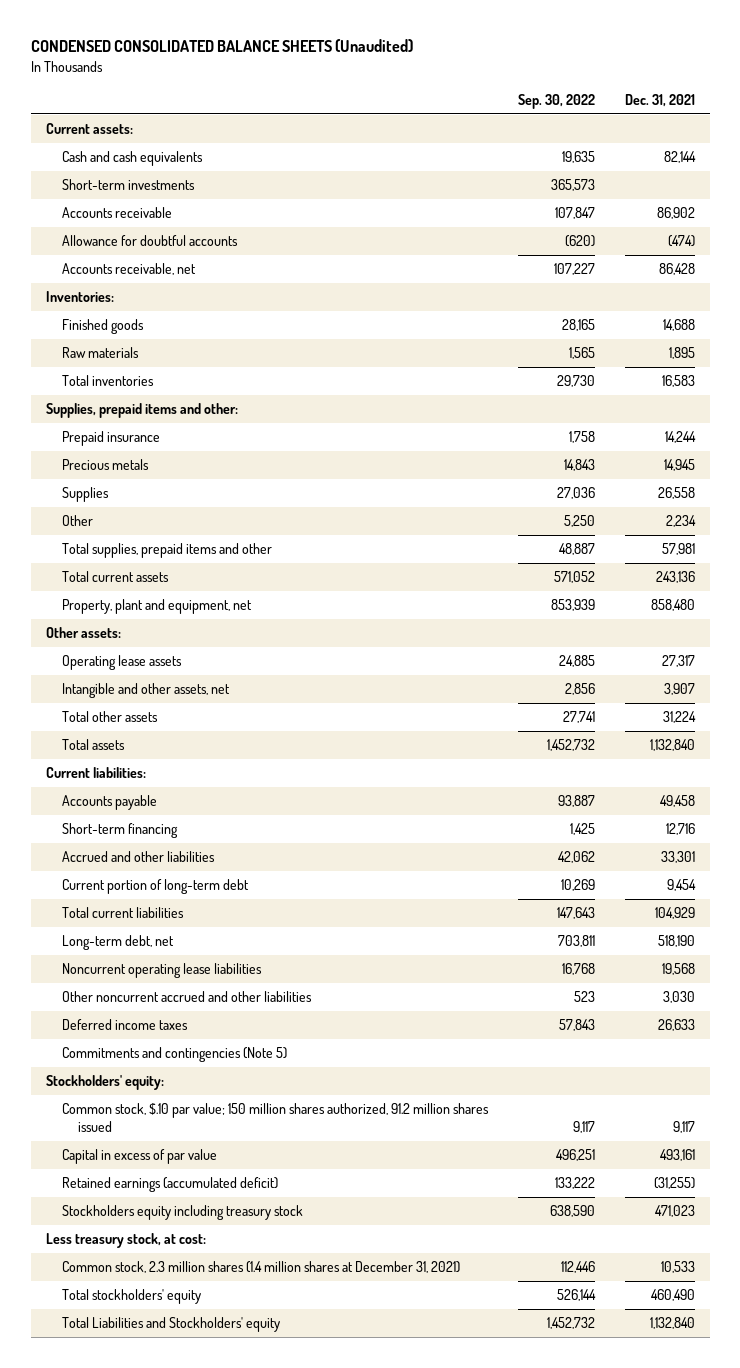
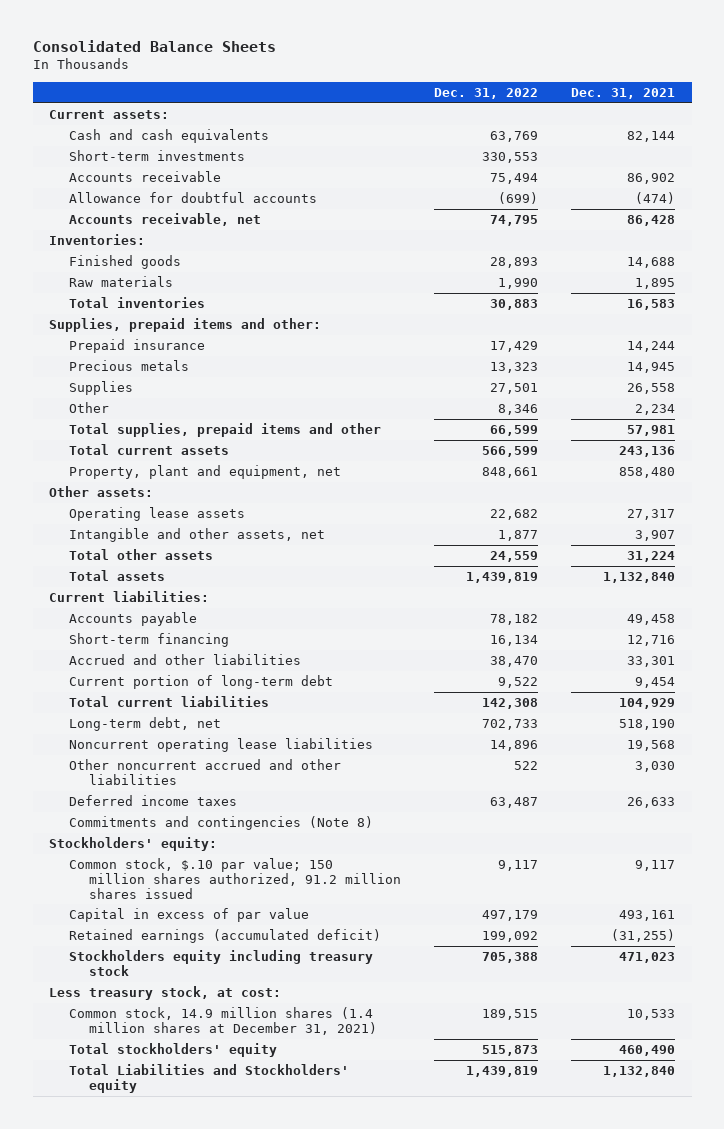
- CONDENSED CONSOLIDATED BALANCE SHEETS (Unaudited)
+ Consolidated Balance Sheets
- | Sep. 30, 2022 | Dec. 31, 2021
+ | Dec. 31, 2022 | Dec. 31, 2021
- Commitments and contingencies (Note 5)
+ Commitments and contingencies (Note 8)
- Common stock, 2.3 million shares (1.4 million shares at December 31, 2021) | 112,446 | 10,533
+ Common stock, 14.9 million shares (1.4 million shares at December 31, 2021) | 189,515 | 10,533

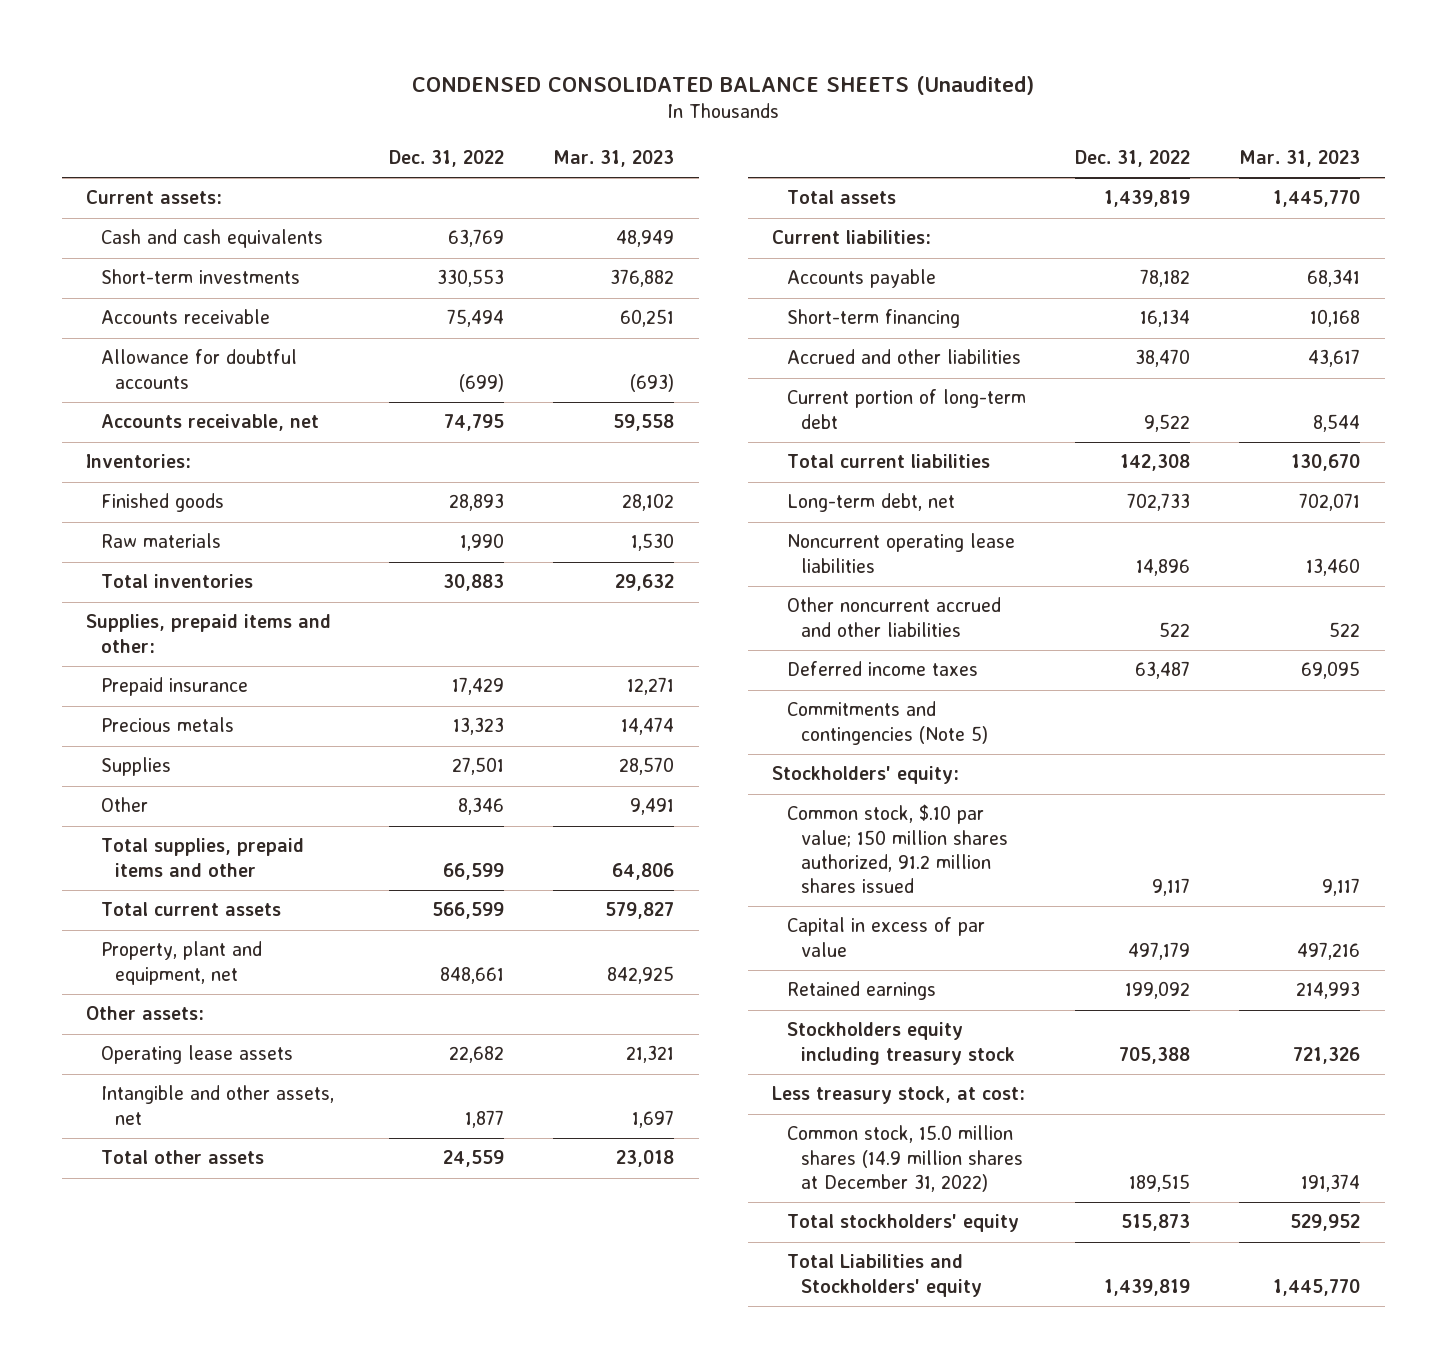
- Consolidated Balance Sheets
+ CONDENSED CONSOLIDATED BALANCE SHEETS (Unaudited)
- | Dec. 31, 2022 | Dec. 31, 2021
+ | Dec. 31, 2022 | Mar. 31, 2023
- Commitments and contingencies (Note 8)
+ Commitments and contingencies (Note 5)
- Retained earnings (accumulated deficit) | 199,092 | (31,255)
+ Retained earnings | 199,092 | 214,993
- Common stock, 14.9 million shares (1.4 million shares at December 31, 2021) | 189,515 | 10,533
+ Common stock, 15.0 million shares (14.9 million shares at December 31, 2022) | 189,515 | 191,374

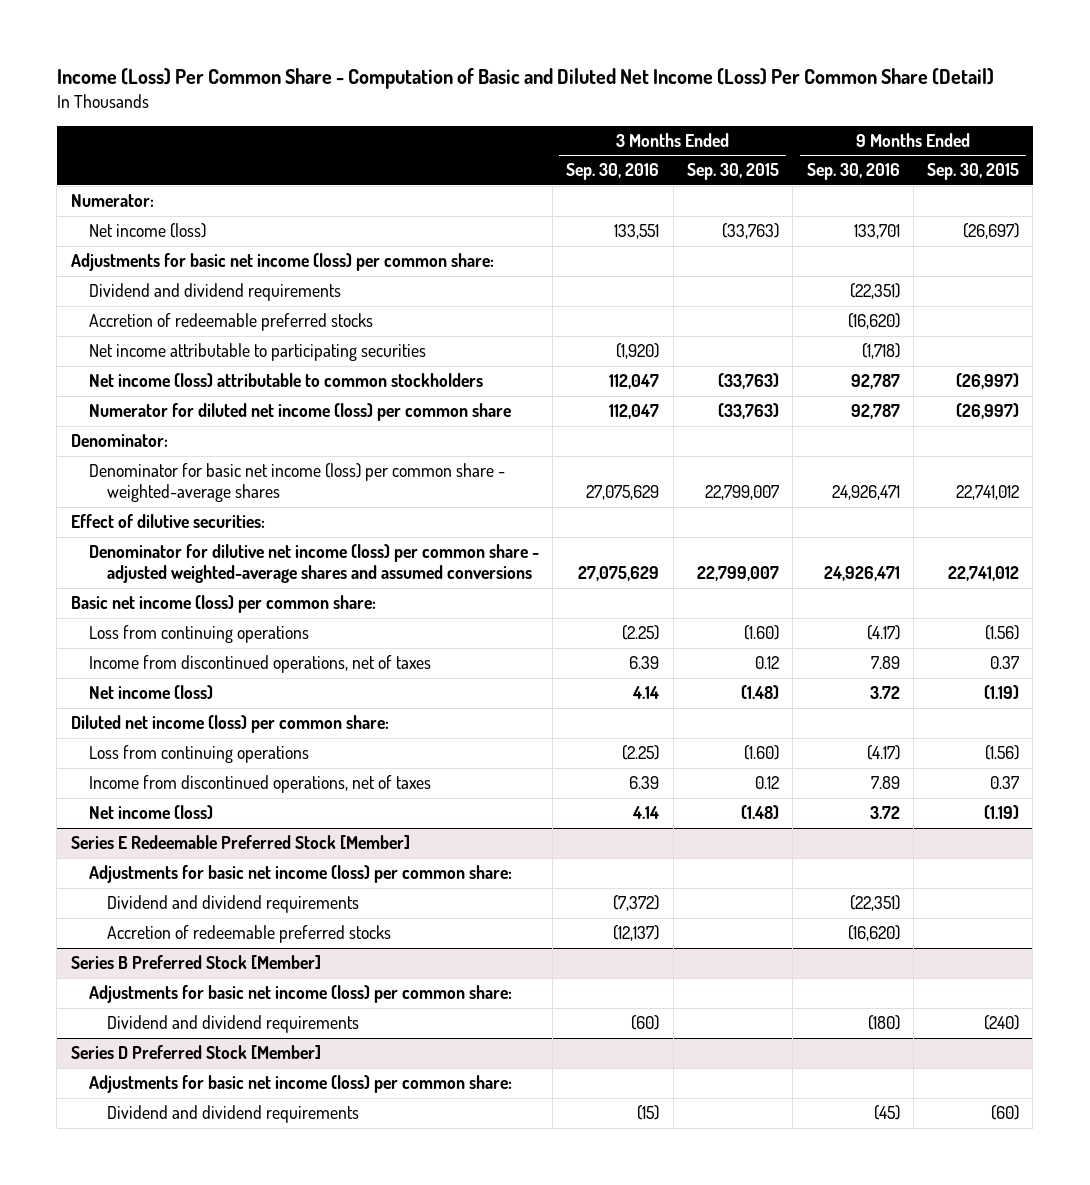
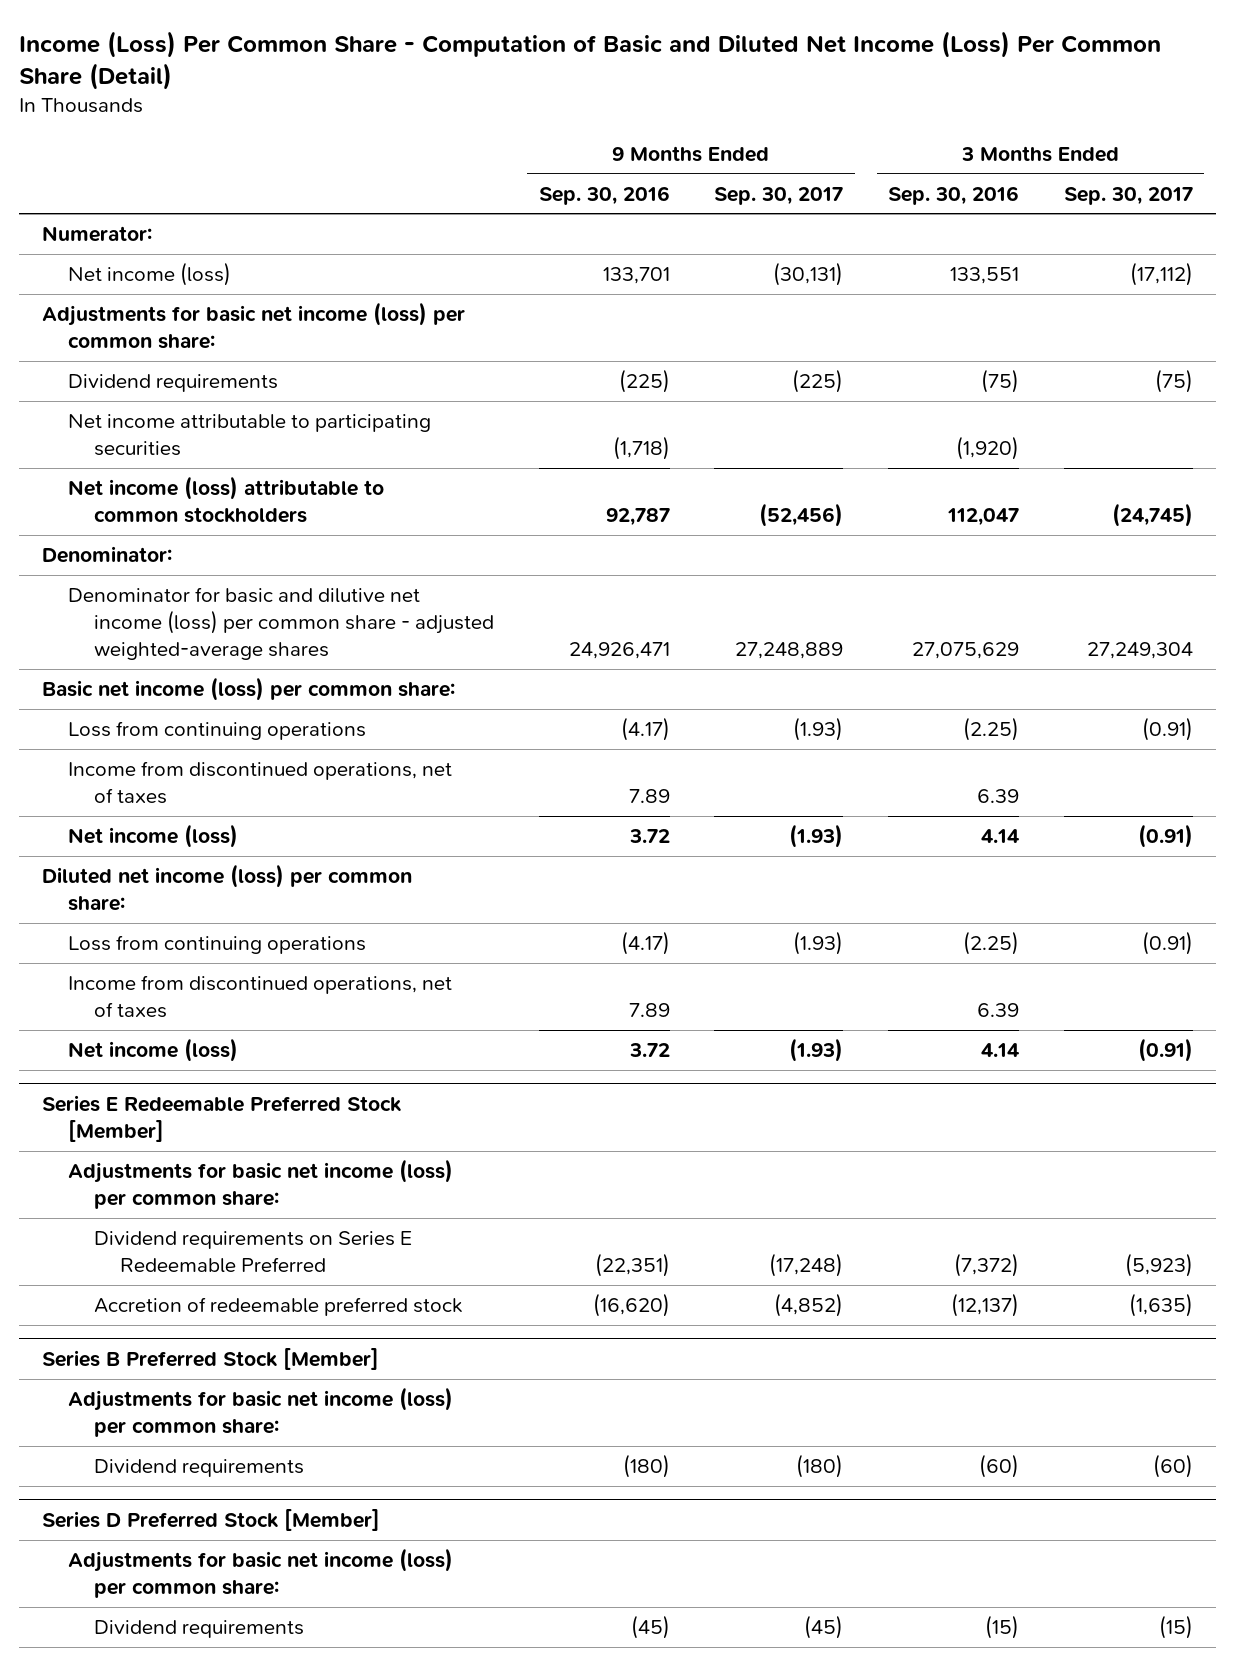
- | 3 Months Ended Sep. 30, 2016 | 3 Months Ended Sep. 30, 2015 | 9 Months Ended Sep. 30, 2016 | 9 Months Ended Sep. 30, 2015
+ | 9 Months Ended Sep. 30, 2016 | 9 Months Ended Sep. 30, 2017 | 3 Months Ended Sep. 30, 2016 | 3 Months Ended Sep. 30, 2017
- Dividend and dividend requirements | | | (22,351) |
- Accretion of redeemable preferred stocks | | | (16,620) |
+ Dividend requirements | (225) | (225) | (75) | (75)
- Numerator for diluted net income (loss) per common share | 112,047 | (33,763) | 92,787 | (26,997)
- Denominator for basic net income (loss) per common share - weighted-average shares | 27,075,629 | 22,799,007 | 24,926,471 | 22,741,012
- Effect of dilutive securities:
- Denominator for dilutive net income (loss) per common share - adjusted weighted-average shares and assumed conversions | 27,075,629 | 22,799,007 | 24,926,471 | 22,741,012
+ Denominator for basic and dilutive net income (loss) per common share - adjusted weighted-average shares | 24,926,471 | 27,248,889 | 27,075,629 | 27,249,304
@ Series E Redeemable Preferred Stock [Member]
- Dividend and dividend requirements | (7,372) | | (22,351) |
- Accretion of redeemable preferred stocks | (12,137) | | (16,620) |
+ Dividend requirements on Series E Redeemable Preferred | (22,351) | (17,248) | (7,372) | (5,923)
+ Accretion of redeemable preferred stock | (16,620) | (4,852) | (12,137) | (1,635)
@ Series B Preferred Stock [Member]
- Dividend and dividend requirements | (60) | | (180) | (240)
+ Dividend requirements | (180) | (180) | (60) | (60)
@ Series D Preferred Stock [Member]
- Dividend and dividend requirements | (15) | | (45) | (60)
+ Dividend requirements | (45) | (45) | (15) | (15)

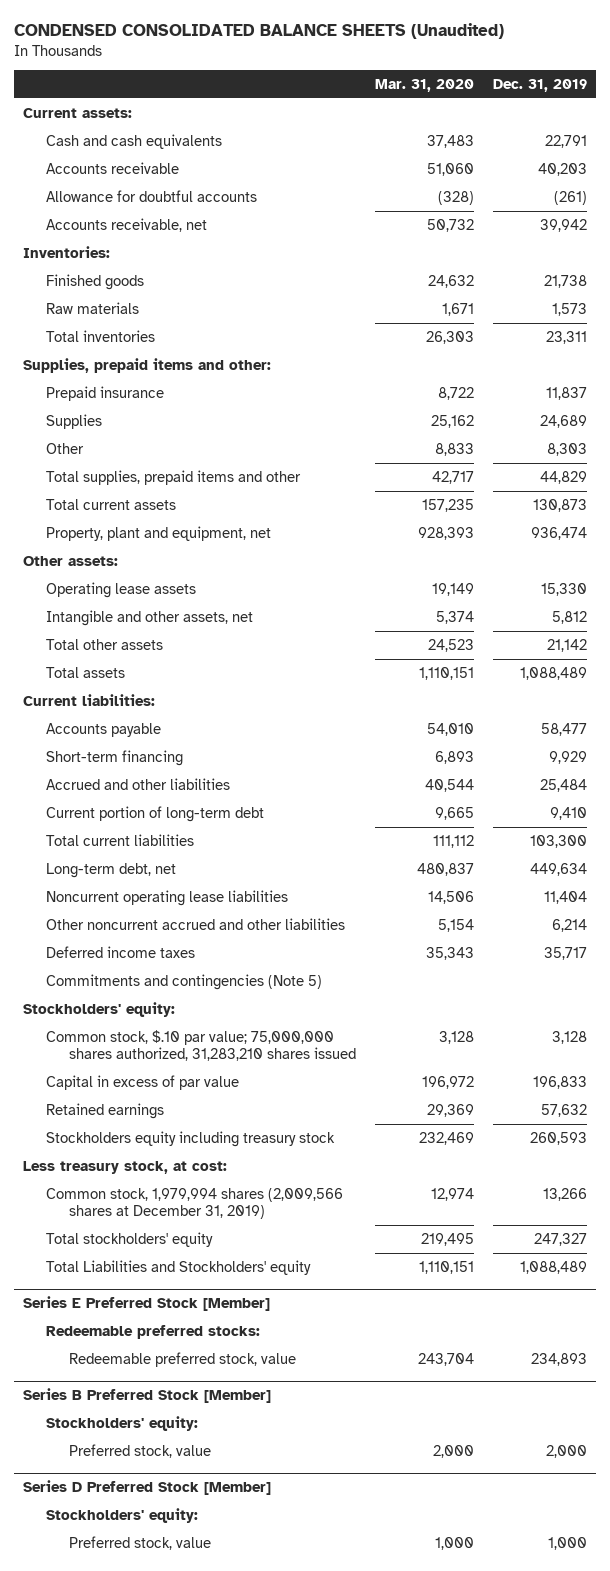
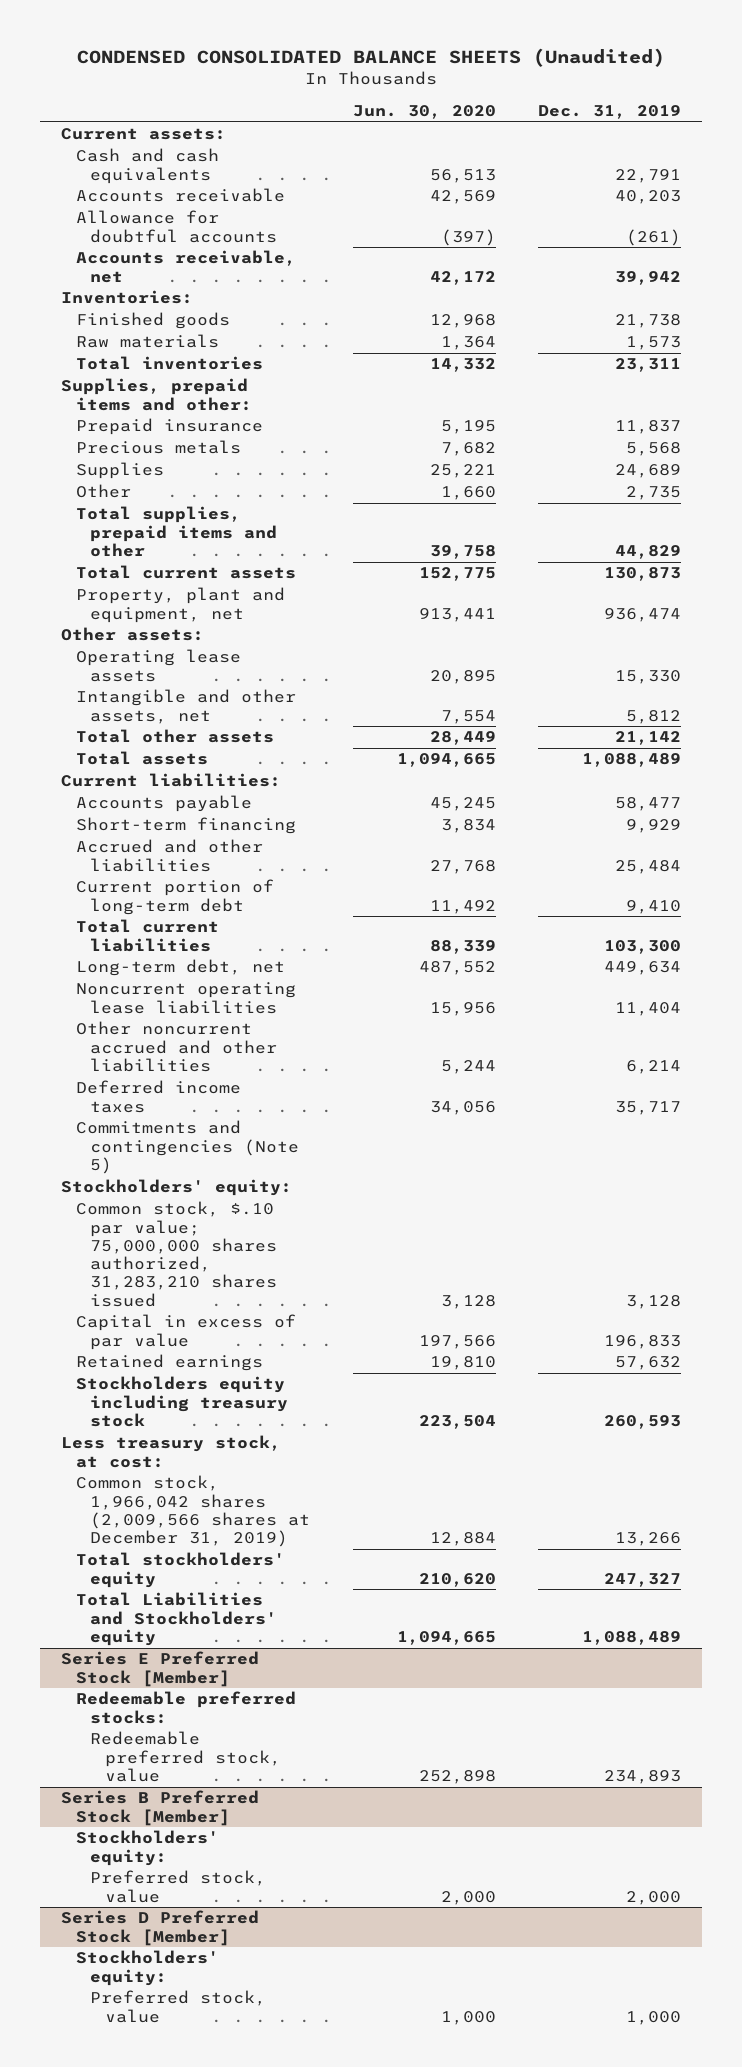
- | Mar. 31, 2020 | Dec. 31, 2019
+ | Jun. 30, 2020 | Dec. 31, 2019
+ Precious metals | 7,682 | 5,568
- Other | 8,833 | 8,303
+ Other | 1,660 | 2,735
- Common stock, 1,979,994 shares (2,009,566 shares at December 31, 2019) | 12,974 | 13,266
+ Common stock, 1,966,042 shares (2,009,566 shares at December 31, 2019) | 12,884 | 13,266

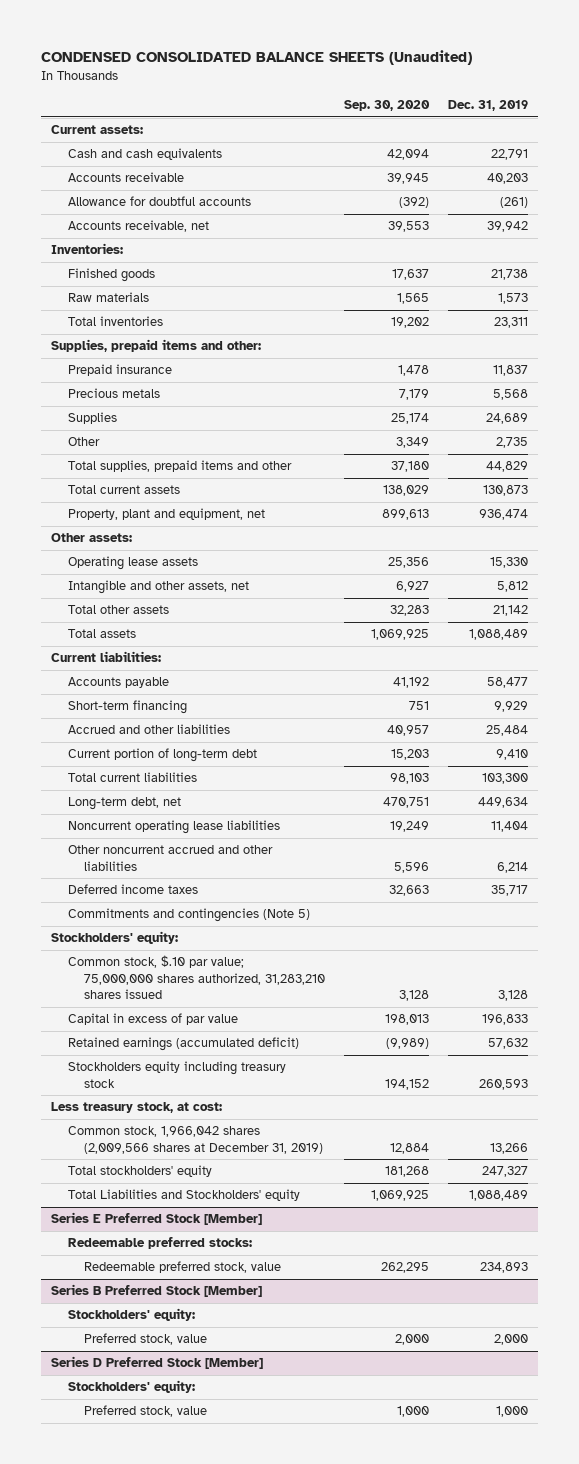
- | Jun. 30, 2020 | Dec. 31, 2019
+ | Sep. 30, 2020 | Dec. 31, 2019
- Retained earnings | 19,810 | 57,632
+ Retained earnings (accumulated deficit) | (9,989) | 57,632

